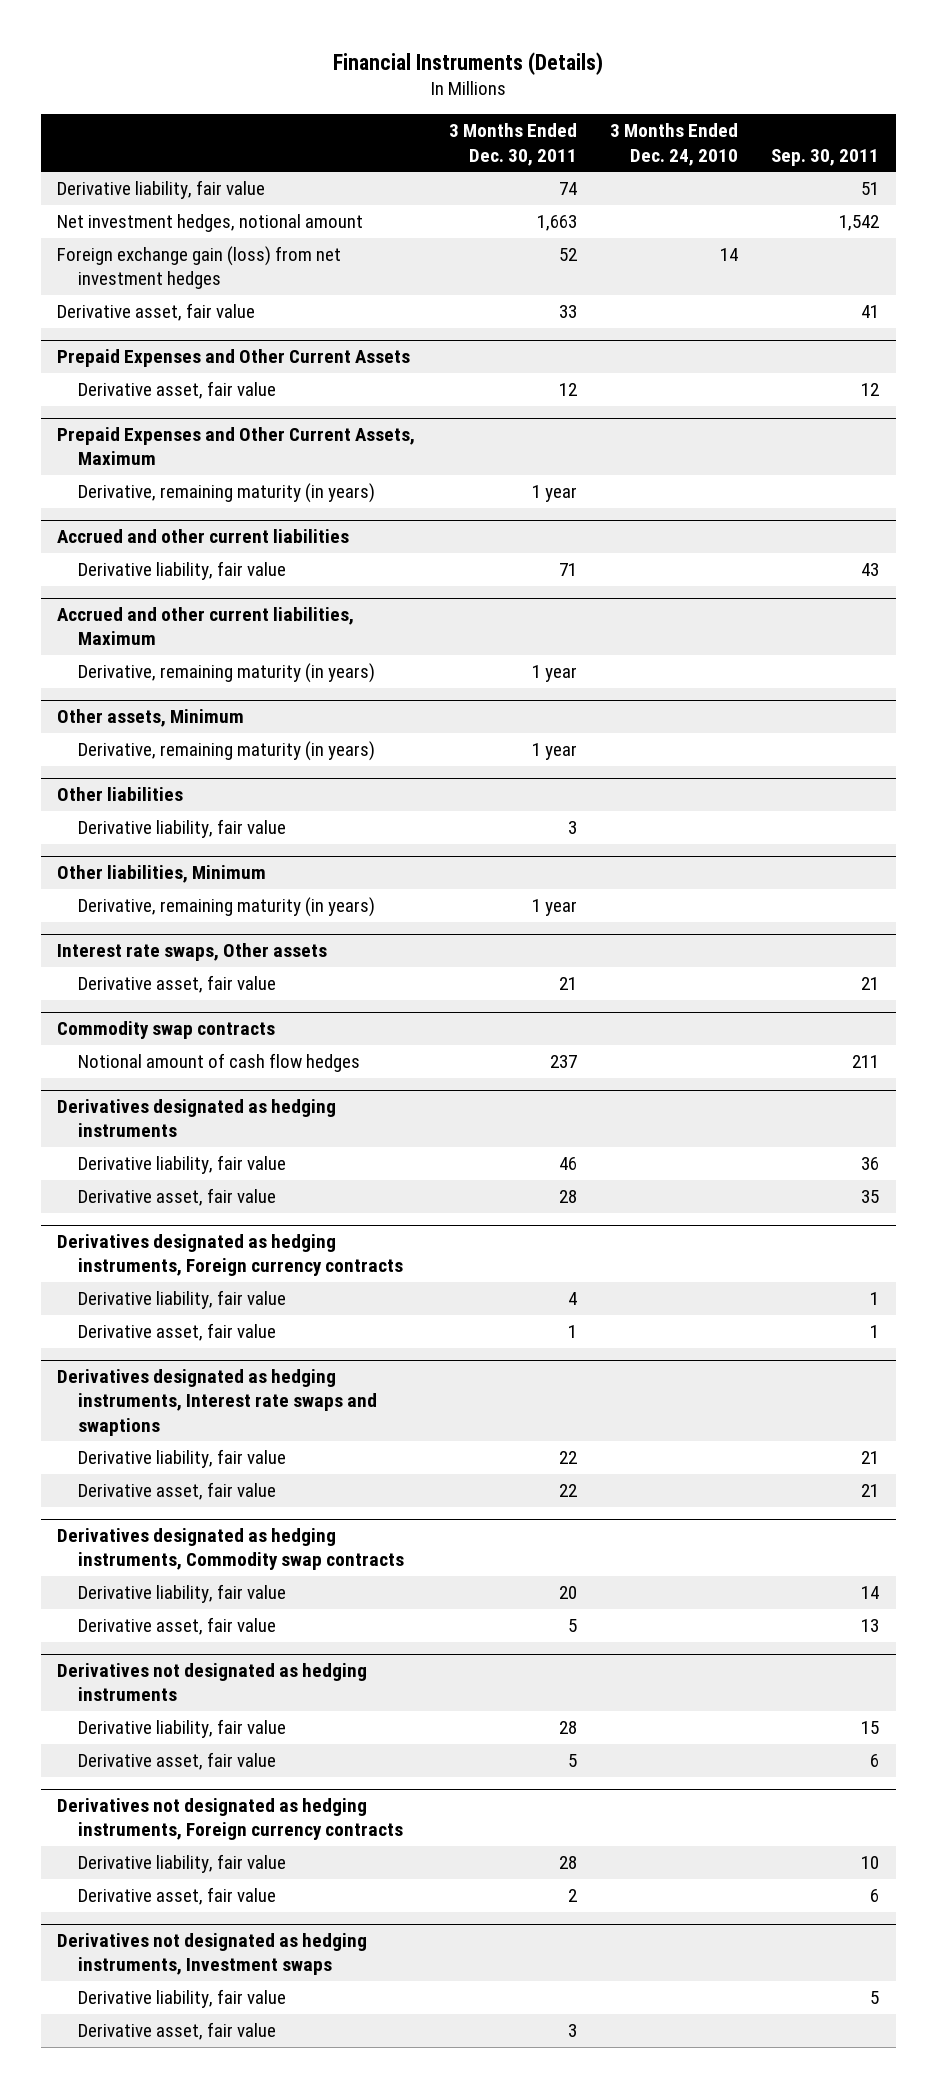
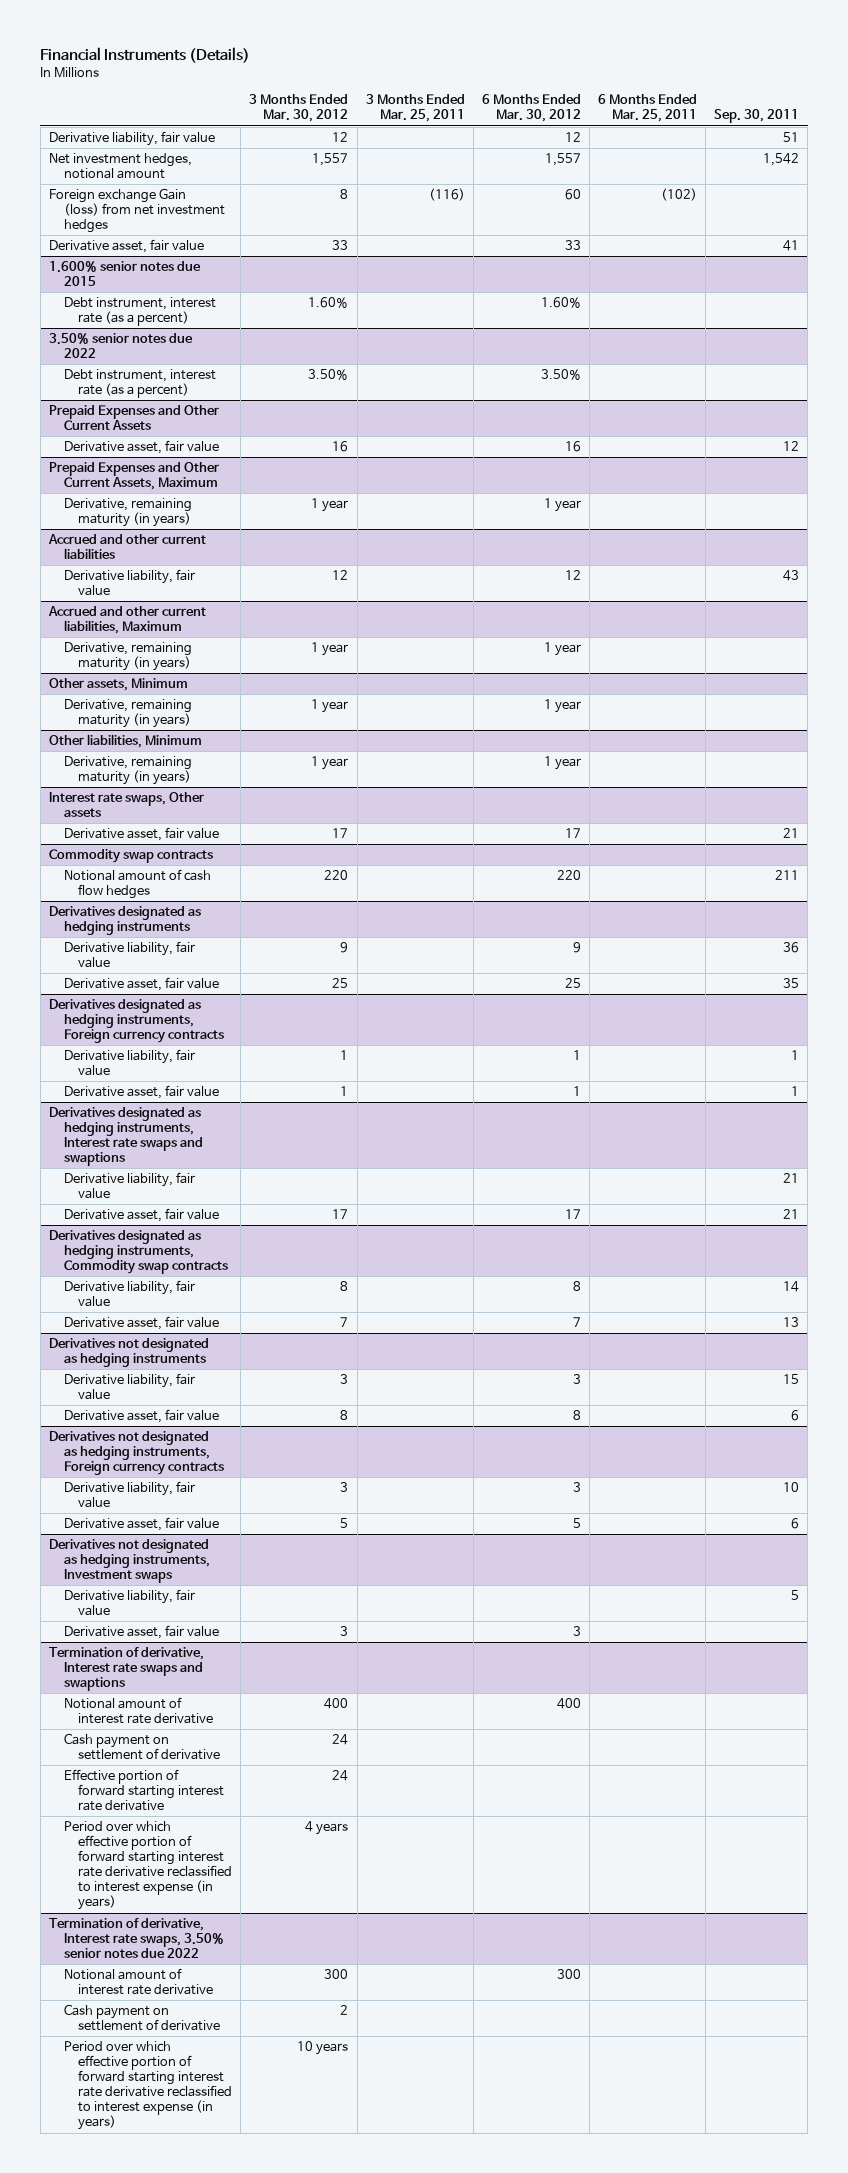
- | 3 Months Ended Dec. 30, 2011 | 3 Months Ended Dec. 24, 2010 | Sep. 30, 2011
+ | 3 Months Ended Mar. 30, 2012 | 3 Months Ended Mar. 25, 2011 | 6 Months Ended Mar. 30, 2012 | 6 Months Ended Mar. 25, 2011 | Sep. 30, 2011
- Foreign exchange gain (loss) from net investment hedges | 52 | 14 |
+ Foreign exchange Gain (loss) from net investment hedges | 8 | (116) | 60 | (102) |
+ 1.600% senior notes due 2015
+ Debt instrument, interest rate (as a percent) | 1.60% | | 1.60% | |
+ 3.50% senior notes due 2022
+ Debt instrument, interest rate (as a percent) | 3.50% | | 3.50% | |
- Other liabilities
- Derivative liability, fair value | 3 | |
+ Termination of derivative, Interest rate swaps and swaptions
+ Notional amount of interest rate derivative | 400 | | 400 | |
+ Cash payment on settlement of derivative | 24 | | | |
+ Effective portion of forward starting interest rate derivative | 24 | | | |
+ Period over which effective portion of forward starting interest rate derivative reclassified to interest expense (in years) | 4 years | | | |
+ Termination of derivative, Interest rate swaps, 3.50% senior notes due 2022
+ Notional amount of interest rate derivative | 300 | | 300 | |
+ Cash payment on settlement of derivative | 2 | | | |
+ Period over which effective portion of forward starting interest rate derivative reclassified to interest expense (in years) | 10 years | | | |

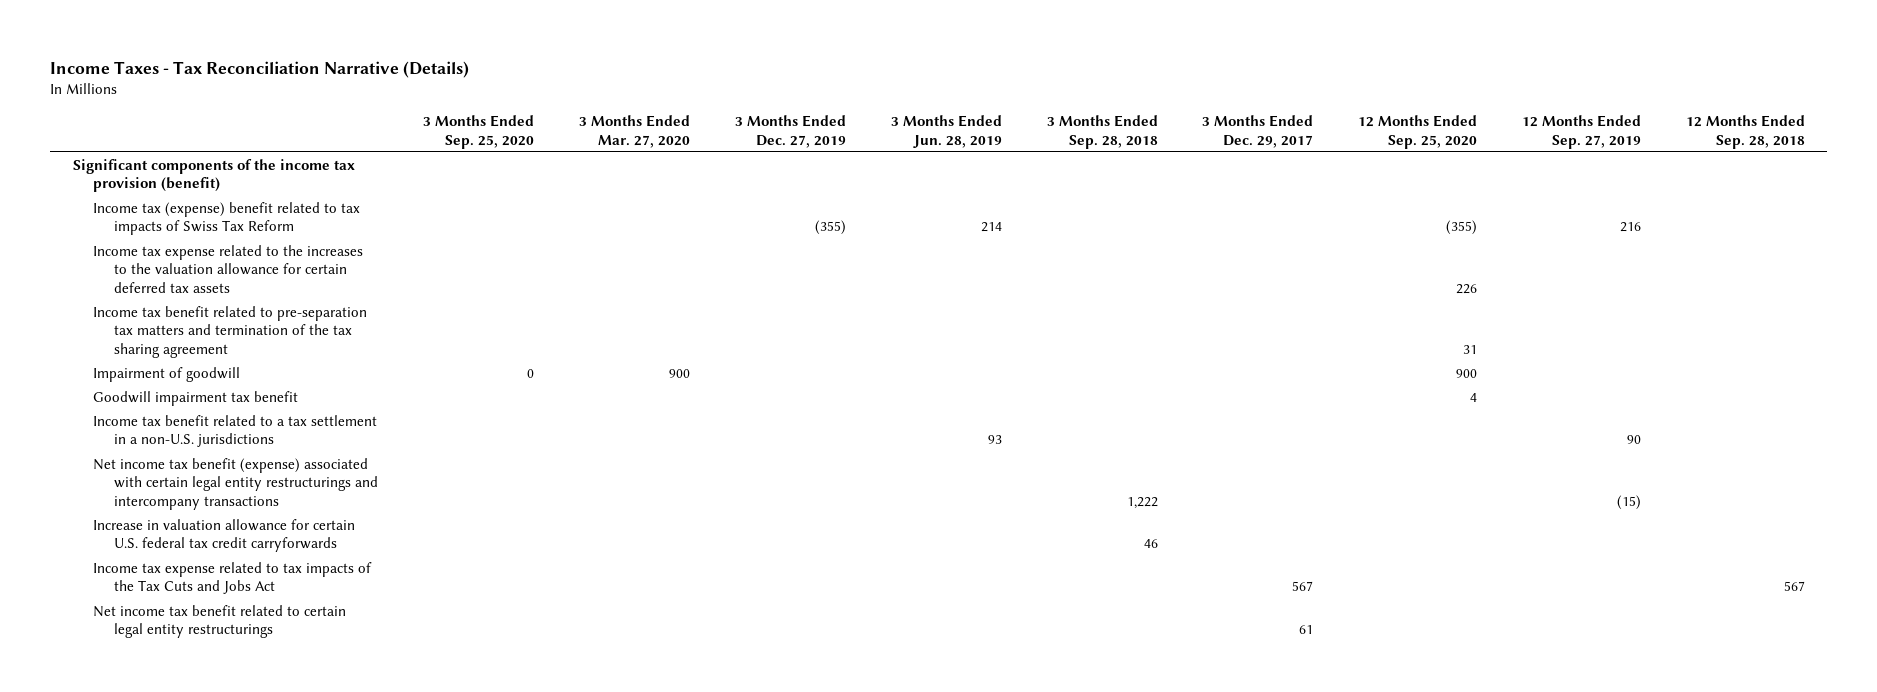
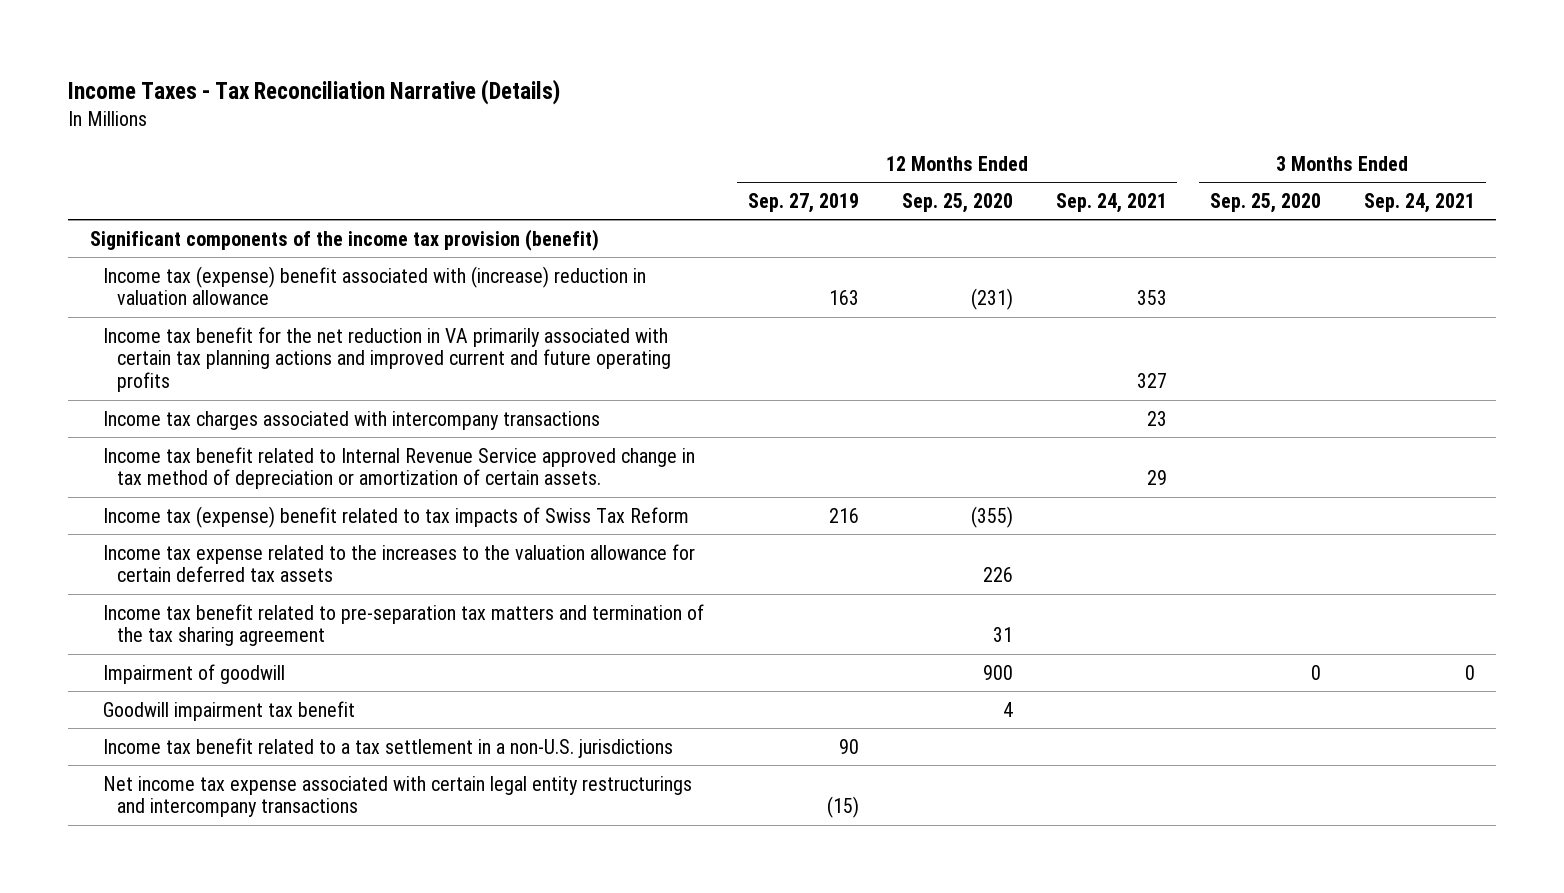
- | 3 Months Ended Sep. 25, 2020 | 3 Months Ended Mar. 27, 2020 | 3 Months Ended Dec. 27, 2019 | 3 Months Ended Jun. 28, 2019 | 3 Months Ended Sep. 28, 2018 | 3 Months Ended Dec. 29, 2017 | 12 Months Ended Sep. 25, 2020 | 12 Months Ended Sep. 27, 2019 | 12 Months Ended Sep. 28, 2018
+ | 12 Months Ended Sep. 27, 2019 | 12 Months Ended Sep. 25, 2020 | 12 Months Ended Sep. 24, 2021 | 3 Months Ended Sep. 25, 2020 | 3 Months Ended Sep. 24, 2021
+ Income tax (expense) benefit associated with (increase) reduction in valuation allowance | 163 | (231) | 353 | |
+ Income tax benefit for the net reduction in VA primarily associated with certain tax planning actions and improved current and future operating profits | | | 327 | |
+ Income tax charges associated with intercompany transactions | | | 23 | |
+ Income tax benefit related to Internal Revenue Service approved change in tax method of depreciation or amortization of certain assets. | | | 29 | |
- Net income tax benefit (expense) associated with certain legal entity restructurings and intercompany transactions | | | | | 1,222 | | | (15) |
- Increase in valuation allowance for certain U.S. federal tax credit carryforwards | | | | | 46 | | | |
- Income tax expense related to tax impacts of the Tax Cuts and Jobs Act | | | | | | 567 | | | 567
- Net income tax benefit related to certain legal entity restructurings | | | | | | 61 | | |
+ Net income tax expense associated with certain legal entity restructurings and intercompany transactions | (15) | | | |

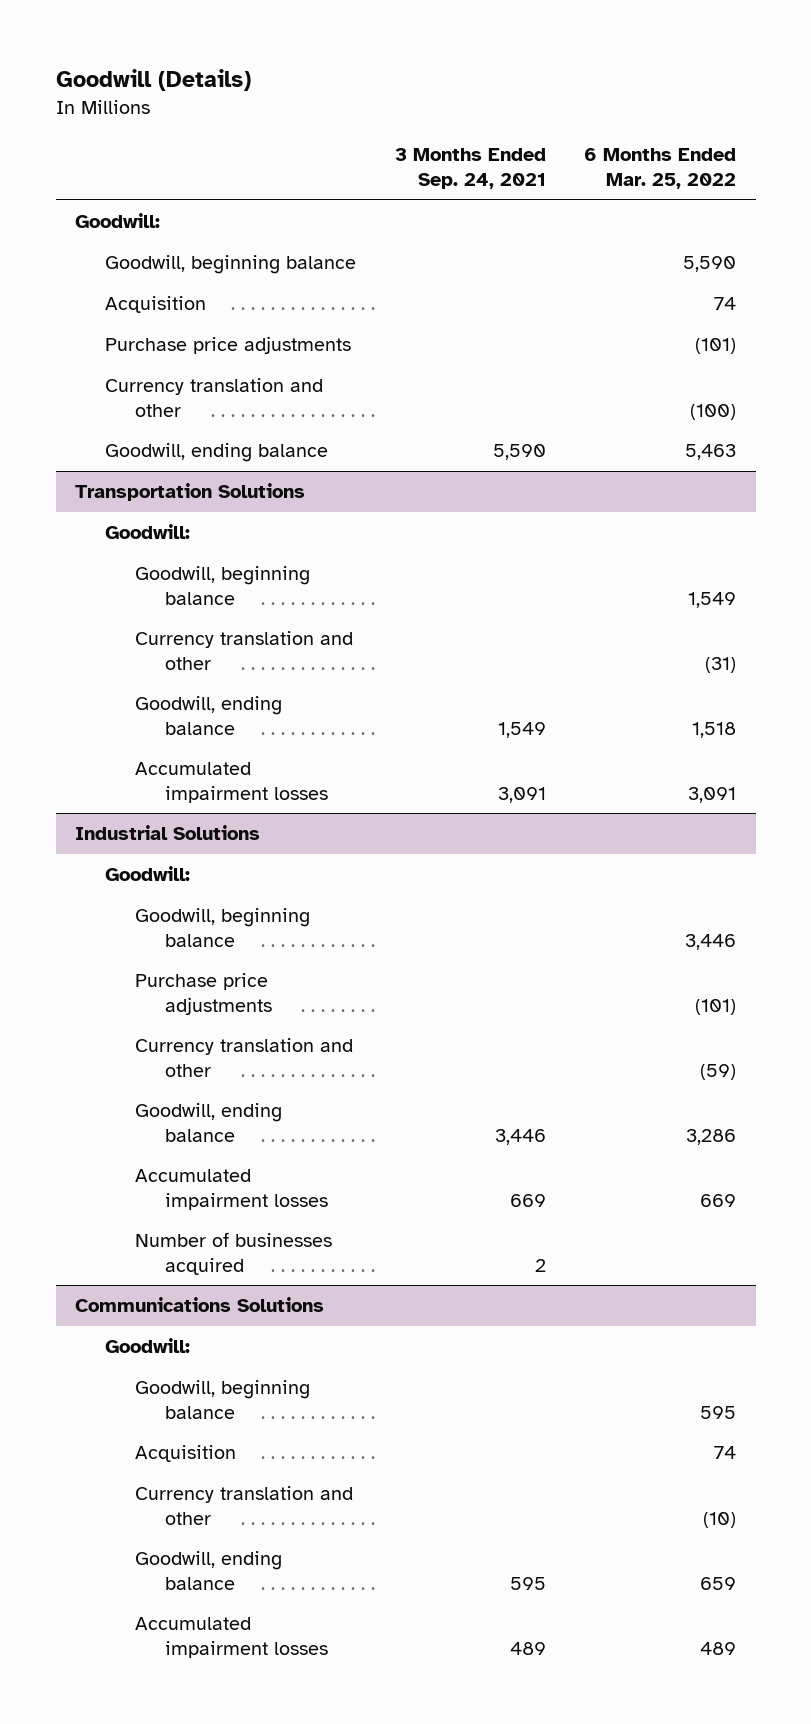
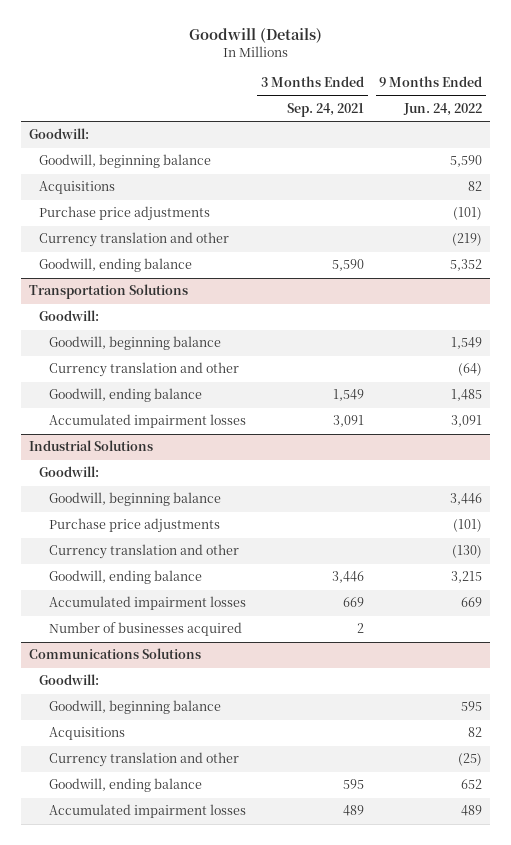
- | 3 Months Ended Sep. 24, 2021 | 6 Months Ended Mar. 25, 2022
+ | 3 Months Ended Sep. 24, 2021 | 9 Months Ended Jun. 24, 2022
- Acquisition | | 74
+ Acquisitions | | 82
@ Communications Solutions
- Acquisition | | 74
+ Acquisitions | | 82

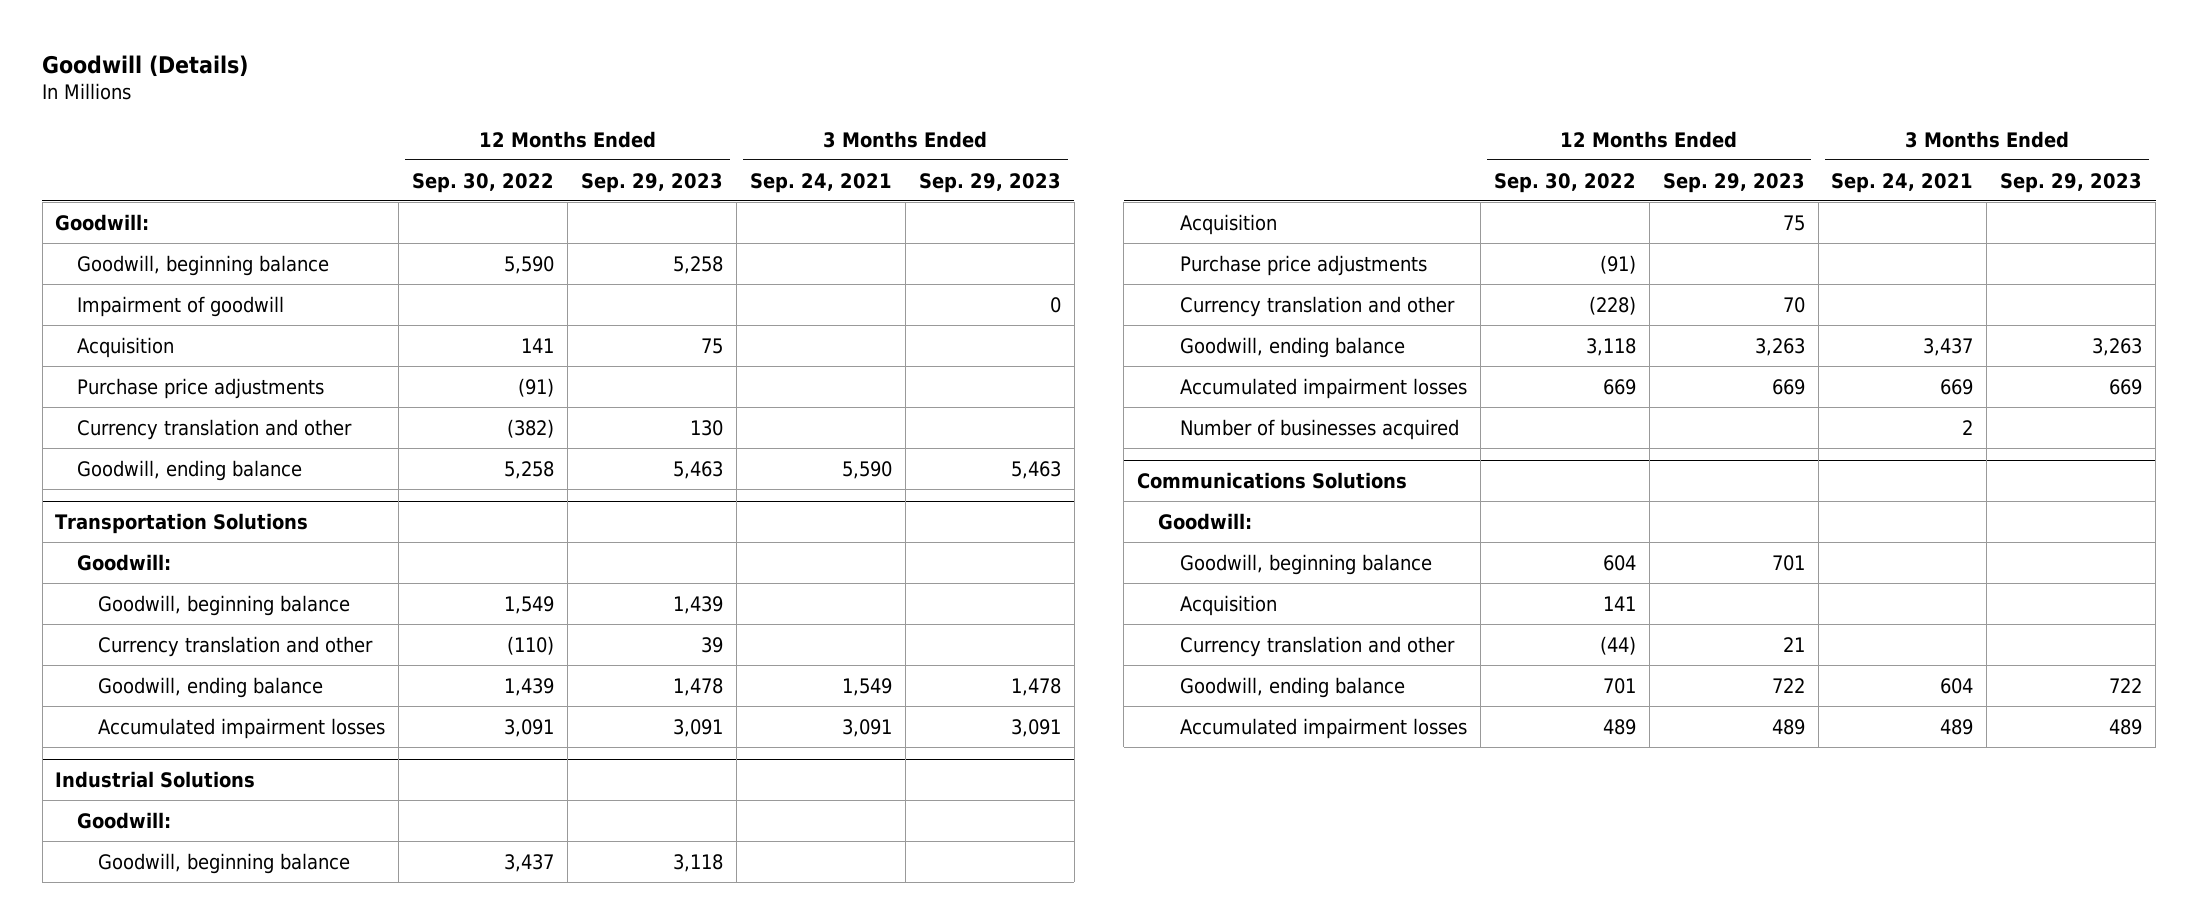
- | 3 Months Ended Sep. 24, 2021 | 9 Months Ended Jun. 24, 2022
+ | 12 Months Ended Sep. 30, 2022 | 12 Months Ended Sep. 29, 2023 | 3 Months Ended Sep. 24, 2021 | 3 Months Ended Sep. 29, 2023
- Acquisitions | | 82
+ Impairment of goodwill | | | | 0
+ Acquisition | 141 | 75 | |
@ Industrial Solutions
+ Acquisition | | 75 | |
- Goodwill, ending balance | 3,446 | 3,215
+ Goodwill, ending balance | 3,118 | 3,263 | 3,437 | 3,263
@ Communications Solutions
- Acquisitions | | 82
+ Acquisition | 141 | | |
- Goodwill, ending balance | 595 | 652
+ Goodwill, ending balance | 701 | 722 | 604 | 722

